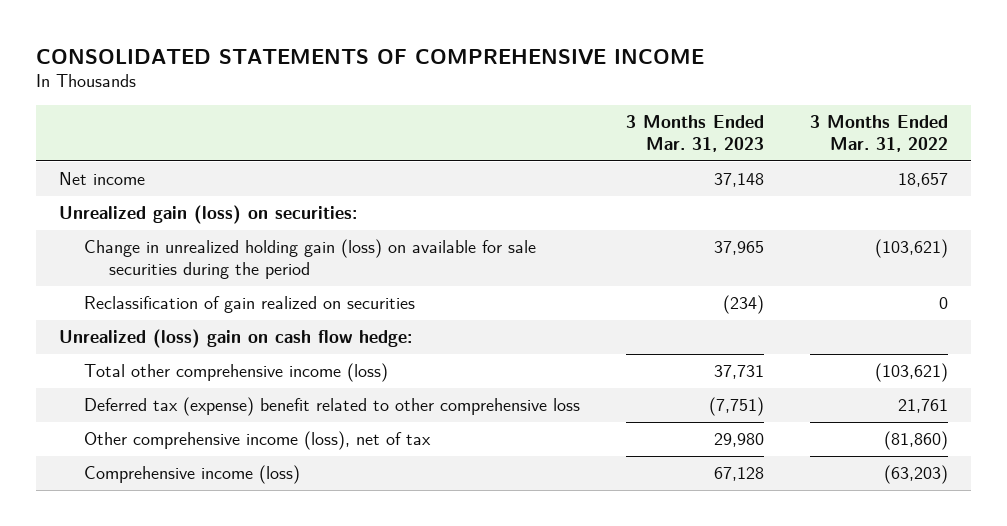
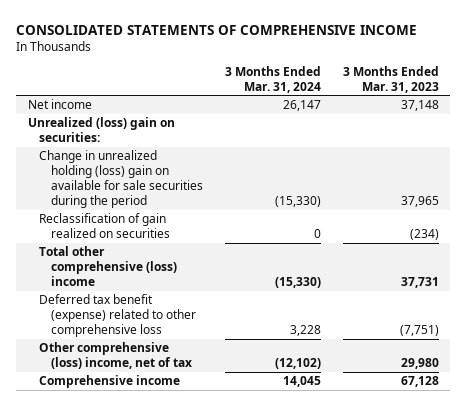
- | 3 Months Ended Mar. 31, 2023 | 3 Months Ended Mar. 31, 2022
+ | 3 Months Ended Mar. 31, 2024 | 3 Months Ended Mar. 31, 2023
- Unrealized gain (loss) on securities:
- Change in unrealized holding gain (loss) on available for sale securities during the period | 37,965 | (103,621)
+ Unrealized (loss) gain on securities:
+ Change in unrealized holding (loss) gain on available for sale securities during the period | (15,330) | 37,965
- Unrealized (loss) gain on cash flow hedge:
- Total other comprehensive income (loss) | 37,731 | (103,621)
- Deferred tax (expense) benefit related to other comprehensive loss | (7,751) | 21,761
- Other comprehensive income (loss), net of tax | 29,980 | (81,860)
- Comprehensive income (loss) | 67,128 | (63,203)
+ Total other comprehensive (loss) income | (15,330) | 37,731
+ Deferred tax benefit (expense) related to other comprehensive loss | 3,228 | (7,751)
+ Other comprehensive (loss) income, net of tax | (12,102) | 29,980
+ Comprehensive income | 14,045 | 67,128

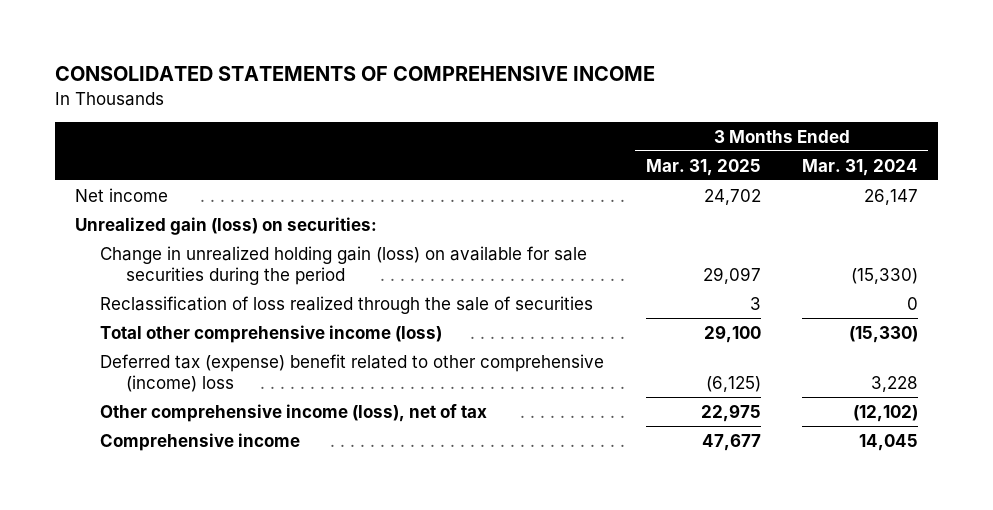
- | 3 Months Ended Mar. 31, 2024 | 3 Months Ended Mar. 31, 2023
+ | 3 Months Ended Mar. 31, 2025 | 3 Months Ended Mar. 31, 2024
- Unrealized (loss) gain on securities:
- Change in unrealized holding (loss) gain on available for sale securities during the period | (15,330) | 37,965
- Reclassification of gain realized on securities | 0 | (234)
- Total other comprehensive (loss) income | (15,330) | 37,731
- Deferred tax benefit (expense) related to other comprehensive loss | 3,228 | (7,751)
- Other comprehensive (loss) income, net of tax | (12,102) | 29,980
+ Unrealized gain (loss) on securities:
+ Change in unrealized holding gain (loss) on available for sale securities during the period | 29,097 | (15,330)
+ Reclassification of loss realized through the sale of securities | 3 | 0
+ Total other comprehensive income (loss) | 29,100 | (15,330)
+ Deferred tax (expense) benefit related to other comprehensive (income) loss | (6,125) | 3,228
+ Other comprehensive income (loss), net of tax | 22,975 | (12,102)

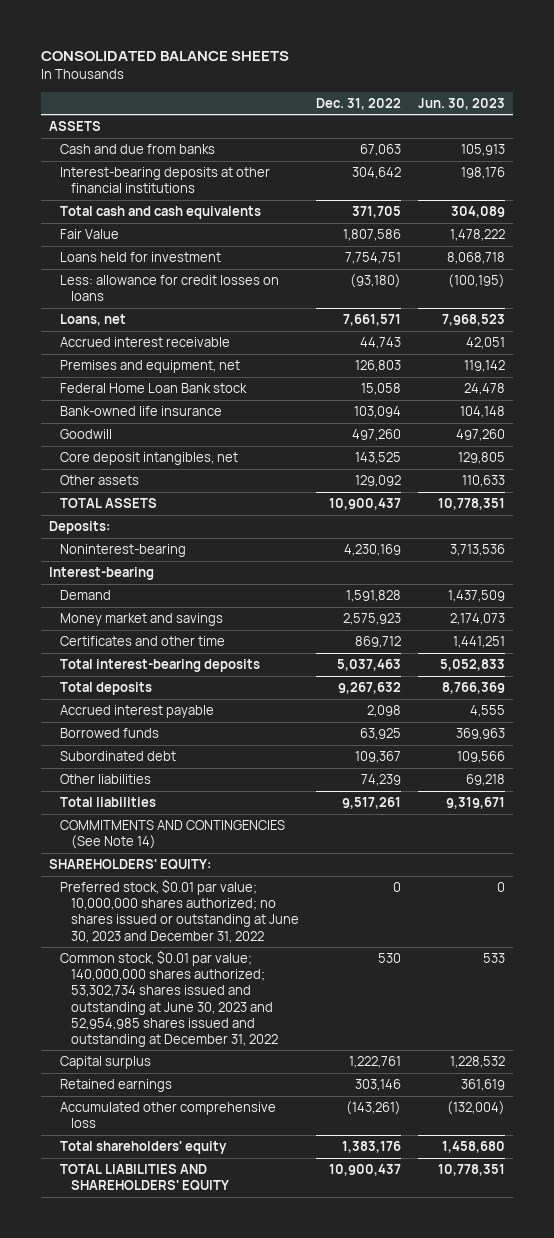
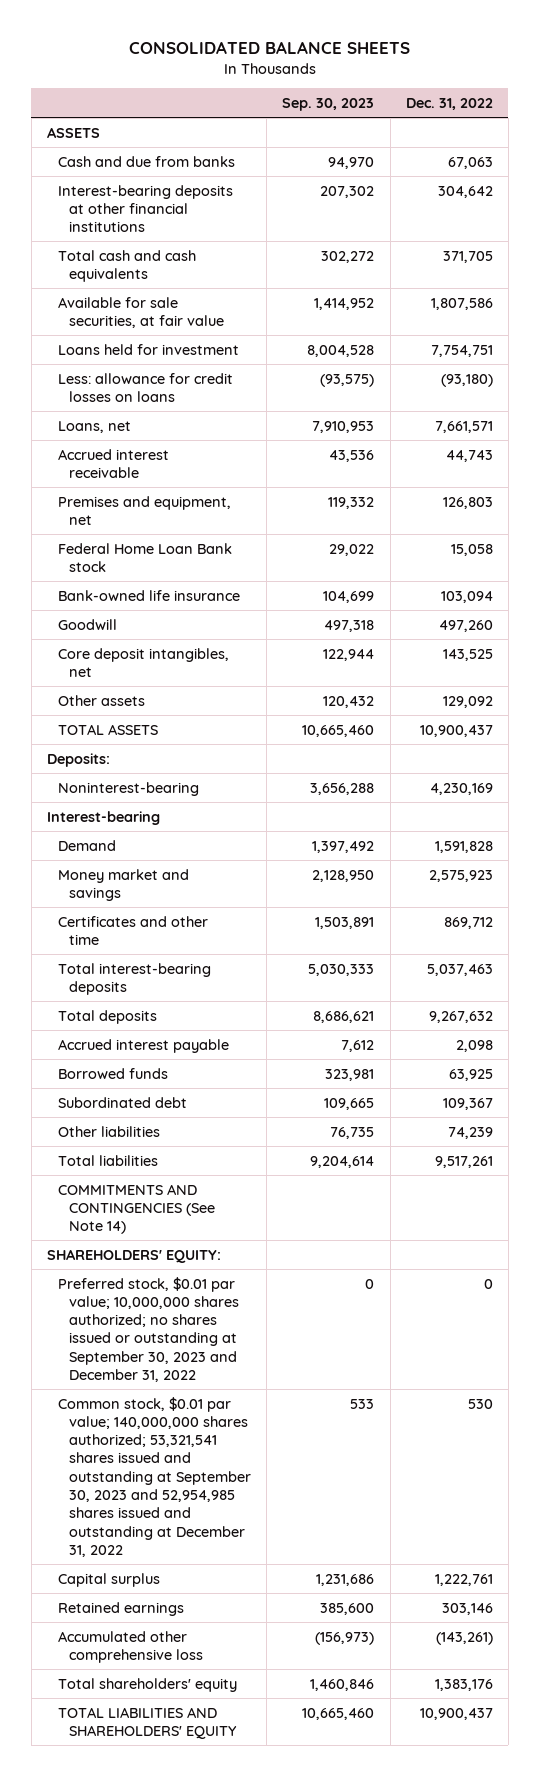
- | Dec. 31, 2022 | Jun. 30, 2023
+ | Sep. 30, 2023 | Dec. 31, 2022
- Fair Value | 1,807,586 | 1,478,222
+ Available for sale securities, at fair value | 1,414,952 | 1,807,586
- Preferred stock, $0.01 par value; 10,000,000 shares authorized; no shares issued or outstanding at June 30, 2023 and December 31, 2022 | 0 | 0
- Common stock, $0.01 par value; 140,000,000 shares authorized; 53,302,734 shares issued and outstanding at June 30, 2023 and 52,954,985 shares issued and outstanding at December 31, 2022 | 530 | 533
+ Preferred stock, $0.01 par value; 10,000,000 shares authorized; no shares issued or outstanding at September 30, 2023 and December 31, 2022 | 0 | 0
+ Common stock, $0.01 par value; 140,000,000 shares authorized; 53,321,541 shares issued and outstanding at September 30, 2023 and 52,954,985 shares issued and outstanding at December 31, 2022 | 533 | 530

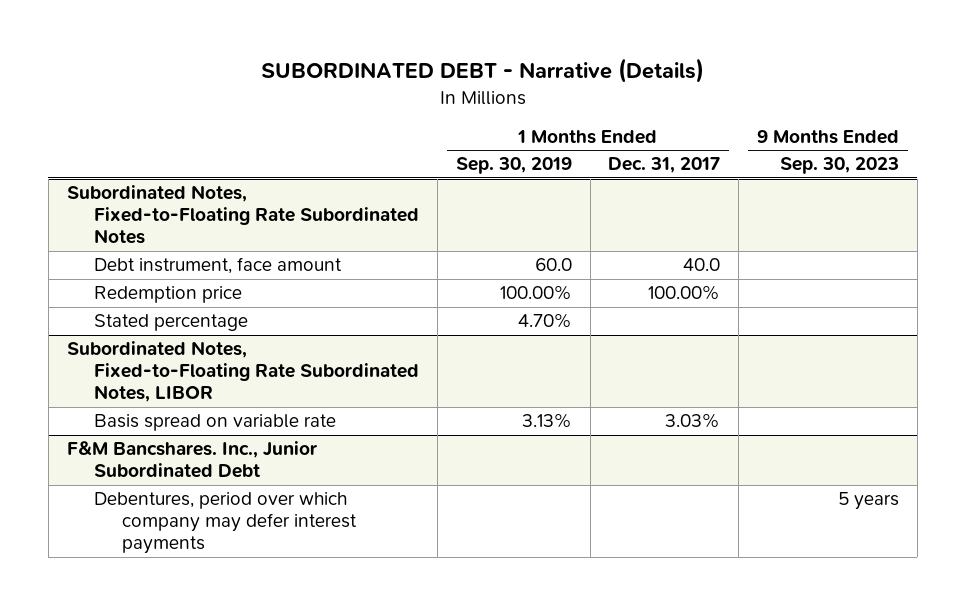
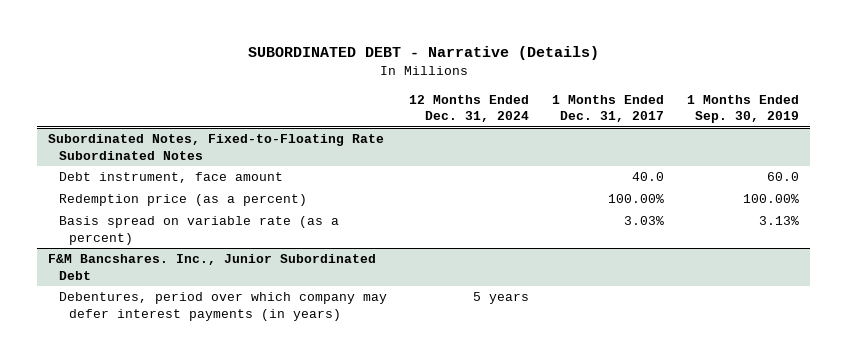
- | 1 Months Ended Sep. 30, 2019 | 1 Months Ended Dec. 31, 2017 | 9 Months Ended Sep. 30, 2023
+ | 12 Months Ended Dec. 31, 2024 | 1 Months Ended Dec. 31, 2017 | 1 Months Ended Sep. 30, 2019
@ Subordinated Notes, Fixed-to-Floating Rate Subordinated Notes
- Redemption price | 100.00% | 100.00% |
- Stated percentage | 4.70% | |
- Subordinated Notes, Fixed-to-Floating Rate Subordinated Notes, LIBOR
- Basis spread on variable rate | 3.13% | 3.03% |
@ Subordinated Notes, Fixed-to-Floating Rate Subordinated Notes
+ Redemption price (as a percent) | | 100.00% | 100.00%
+ Basis spread on variable rate (as a percent) | | 3.03% | 3.13%
@ F&M Bancshares. Inc., Junior Subordinated Debt
- Debentures, period over which company may defer interest payments | | | 5 years
+ Debentures, period over which company may defer interest payments (in years) | 5 years | |

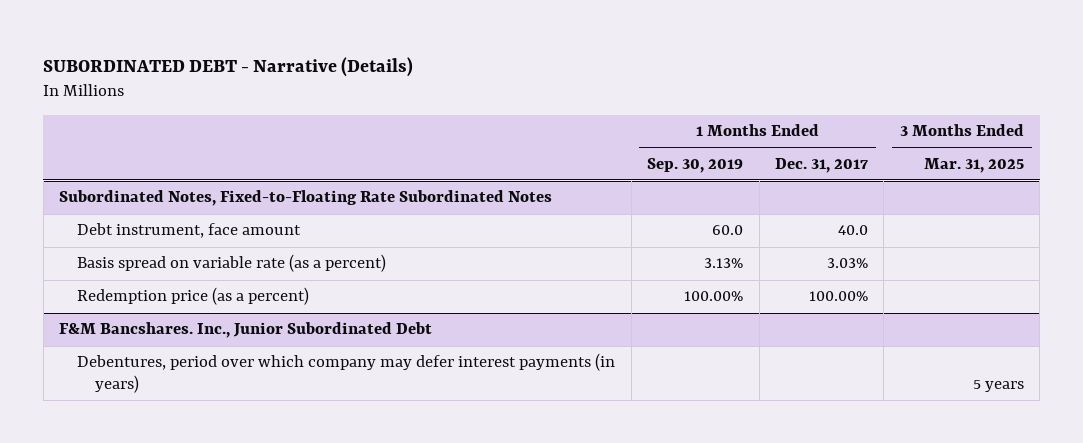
- | 12 Months Ended Dec. 31, 2024 | 1 Months Ended Dec. 31, 2017 | 1 Months Ended Sep. 30, 2019
+ | 1 Months Ended Sep. 30, 2019 | 1 Months Ended Dec. 31, 2017 | 3 Months Ended Mar. 31, 2025
@ Subordinated Notes, Fixed-to-Floating Rate Subordinated Notes
moved down: Redemption price (as a percent) | 100.00% | 100.00% |

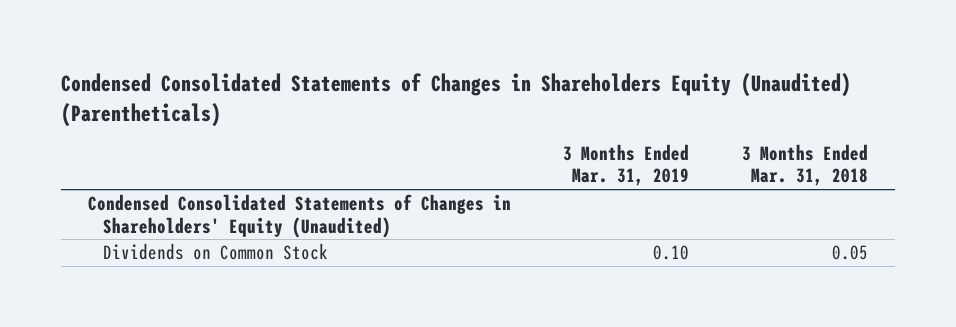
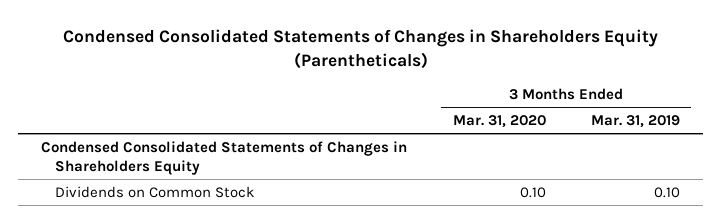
- Condensed Consolidated Statements of Changes in Shareholders Equity (Unaudited) (Parentheticals)
+ Condensed Consolidated Statements of Changes in Shareholders Equity (Parentheticals)
- | 3 Months Ended Mar. 31, 2019 | 3 Months Ended Mar. 31, 2018
+ | 3 Months Ended Mar. 31, 2020 | 3 Months Ended Mar. 31, 2019
- Condensed Consolidated Statements of Changes in Shareholders' Equity (Unaudited)
+ Condensed Consolidated Statements of Changes in Shareholders Equity

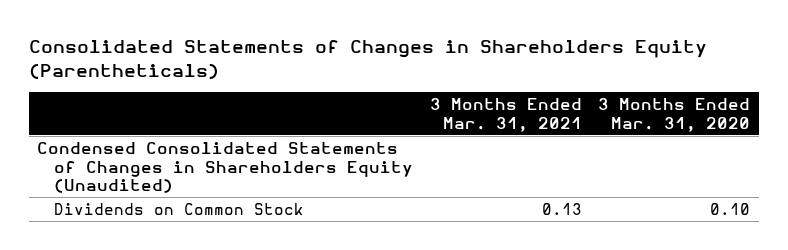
- Condensed Consolidated Statements of Changes in Shareholders Equity (Parentheticals)
+ Consolidated Statements of Changes in Shareholders Equity (Parentheticals)
- | 3 Months Ended Mar. 31, 2020 | 3 Months Ended Mar. 31, 2019
+ | 3 Months Ended Mar. 31, 2021 | 3 Months Ended Mar. 31, 2020
- Condensed Consolidated Statements of Changes in Shareholders Equity
+ Condensed Consolidated Statements of Changes in Shareholders Equity (Unaudited)

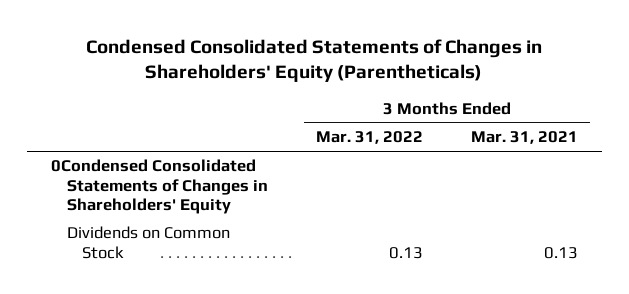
- Consolidated Statements of Changes in Shareholders Equity (Parentheticals)
+ Condensed Consolidated Statements of Changes in Shareholders' Equity (Parentheticals)
- | 3 Months Ended Mar. 31, 2021 | 3 Months Ended Mar. 31, 2020
+ | 3 Months Ended Mar. 31, 2022 | 3 Months Ended Mar. 31, 2021
- Condensed Consolidated Statements of Changes in Shareholders Equity (Unaudited)
+ 0Condensed Consolidated Statements of Changes in Shareholders' Equity

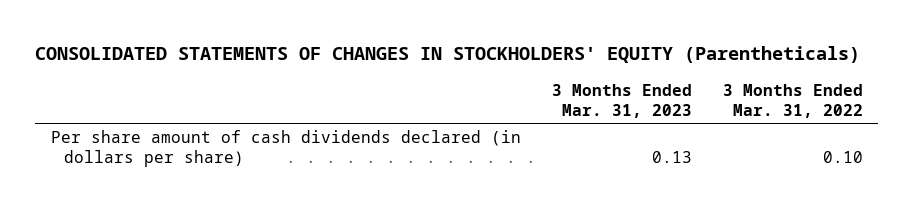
- Condensed Consolidated Statements of Changes in Shareholders' Equity (Parentheticals)
+ CONSOLIDATED STATEMENTS OF CHANGES IN STOCKHOLDERS' EQUITY (Parentheticals)
- | 3 Months Ended Mar. 31, 2022 | 3 Months Ended Mar. 31, 2021
+ | 3 Months Ended Mar. 31, 2023 | 3 Months Ended Mar. 31, 2022
- 0Condensed Consolidated Statements of Changes in Shareholders' Equity
- Dividends on Common Stock | 0.13 | 0.13
+ Per share amount of cash dividends declared (in dollars per share) | 0.13 | 0.10

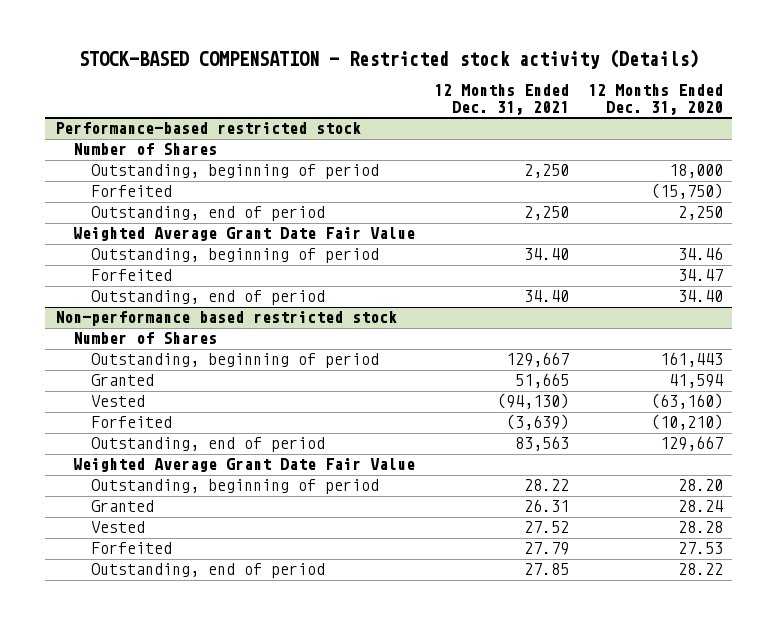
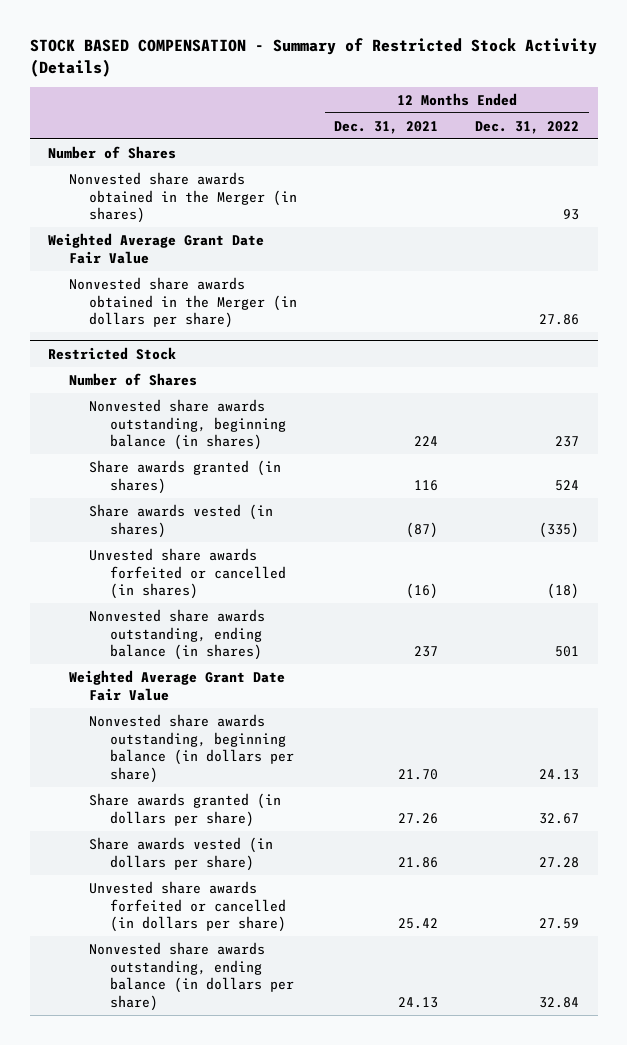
- STOCK-BASED COMPENSATION - Restricted stock activity (Details)
+ STOCK BASED COMPENSATION - Summary of Restricted Stock Activity (Details)
- | 12 Months Ended Dec. 31, 2021 | 12 Months Ended Dec. 31, 2020
+ | 12 Months Ended Dec. 31, 2021 | 12 Months Ended Dec. 31, 2022
- Performance-based restricted stock
- Outstanding, beginning of period | 2,250 | 18,000
- Forfeited | | (15,750)
- Outstanding, end of period | 2,250 | 2,250
+ Nonvested share awards obtained in the Merger (in shares) | | 93
- Outstanding, beginning of period | 34.40 | 34.46
- Forfeited | | 34.47
- Outstanding, end of period | 34.40 | 34.40
- Non-performance based restricted stock
+ Nonvested share awards obtained in the Merger (in dollars per share) | | 27.86
+ Restricted Stock
- Outstanding, beginning of period | 129,667 | 161,443
- Granted | 51,665 | 41,594
- Vested | (94,130) | (63,160)
- Forfeited | (3,639) | (10,210)
- Outstanding, end of period | 83,563 | 129,667
+ Nonvested share awards outstanding, beginning balance (in shares) | 224 | 237
+ Share awards granted (in shares) | 116 | 524
+ Share awards vested (in shares) | (87) | (335)
+ Unvested share awards forfeited or cancelled (in shares) | (16) | (18)
+ Nonvested share awards outstanding, ending balance (in shares) | 237 | 501
- Outstanding, beginning of period | 28.22 | 28.20
- Granted | 26.31 | 28.24
- Vested | 27.52 | 28.28
- Forfeited | 27.79 | 27.53
- Outstanding, end of period | 27.85 | 28.22
+ Nonvested share awards outstanding, beginning balance (in dollars per share) | 21.70 | 24.13
+ Share awards granted (in dollars per share) | 27.26 | 32.67
+ Share awards vested (in dollars per share) | 21.86 | 27.28
+ Unvested share awards forfeited or cancelled (in dollars per share) | 25.42 | 27.59
+ Nonvested share awards outstanding, ending balance (in dollars per share) | 24.13 | 32.84

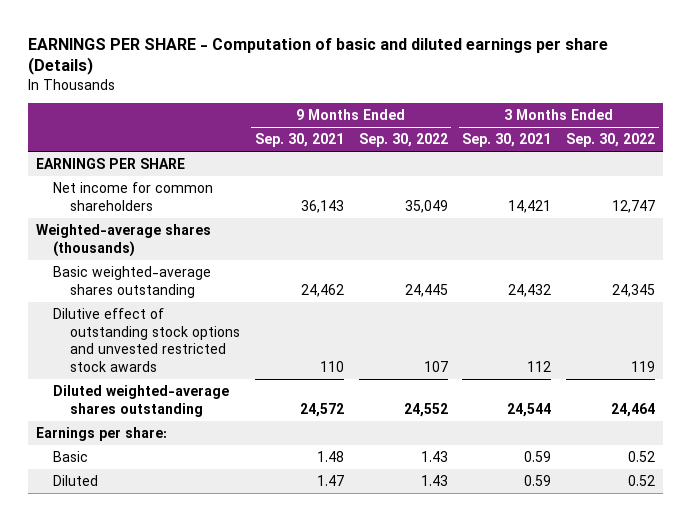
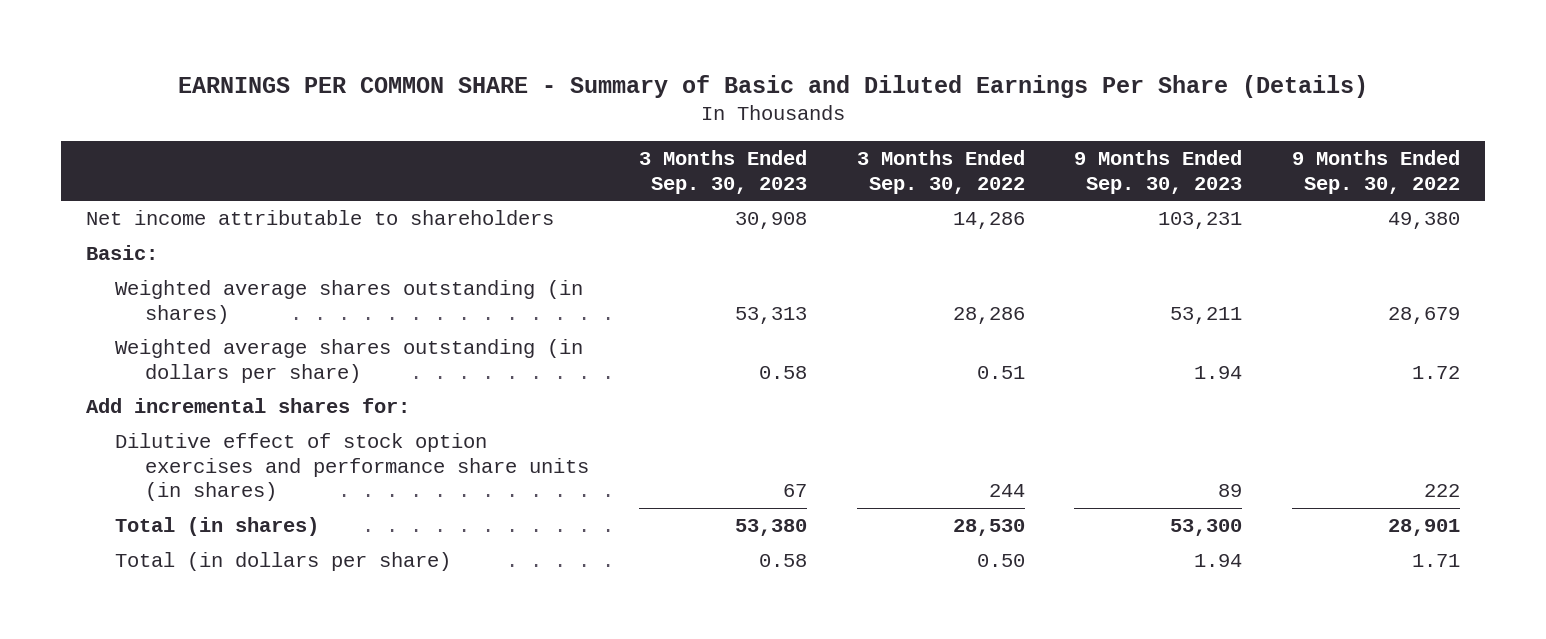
- EARNINGS PER SHARE - Computation of basic and diluted earnings per share (Details)
+ EARNINGS PER COMMON SHARE - Summary of Basic and Diluted Earnings Per Share (Details)
- | 9 Months Ended Sep. 30, 2021 | 9 Months Ended Sep. 30, 2022 | 3 Months Ended Sep. 30, 2021 | 3 Months Ended Sep. 30, 2022
+ | 3 Months Ended Sep. 30, 2023 | 3 Months Ended Sep. 30, 2022 | 9 Months Ended Sep. 30, 2023 | 9 Months Ended Sep. 30, 2022
- EARNINGS PER SHARE
- Net income for common shareholders | 36,143 | 35,049 | 14,421 | 12,747
- Weighted-average shares (thousands)
- Basic weighted-average shares outstanding | 24,462 | 24,445 | 24,432 | 24,345
- Dilutive effect of outstanding stock options and unvested restricted stock awards | 110 | 107 | 112 | 119
- Diluted weighted-average shares outstanding | 24,572 | 24,552 | 24,544 | 24,464
- Earnings per share:
- Basic | 1.48 | 1.43 | 0.59 | 0.52
- Diluted | 1.47 | 1.43 | 0.59 | 0.52
+ Net income attributable to shareholders | 30,908 | 14,286 | 103,231 | 49,380
+ Basic:
+ Weighted average shares outstanding (in shares) | 53,313 | 28,286 | 53,211 | 28,679
+ Weighted average shares outstanding (in dollars per share) | 0.58 | 0.51 | 1.94 | 1.72
+ Add incremental shares for:
+ Dilutive effect of stock option exercises and performance share units (in shares) | 67 | 244 | 89 | 222
+ Total (in shares) | 53,380 | 28,530 | 53,300 | 28,901
+ Total (in dollars per share) | 0.58 | 0.50 | 1.94 | 1.71

